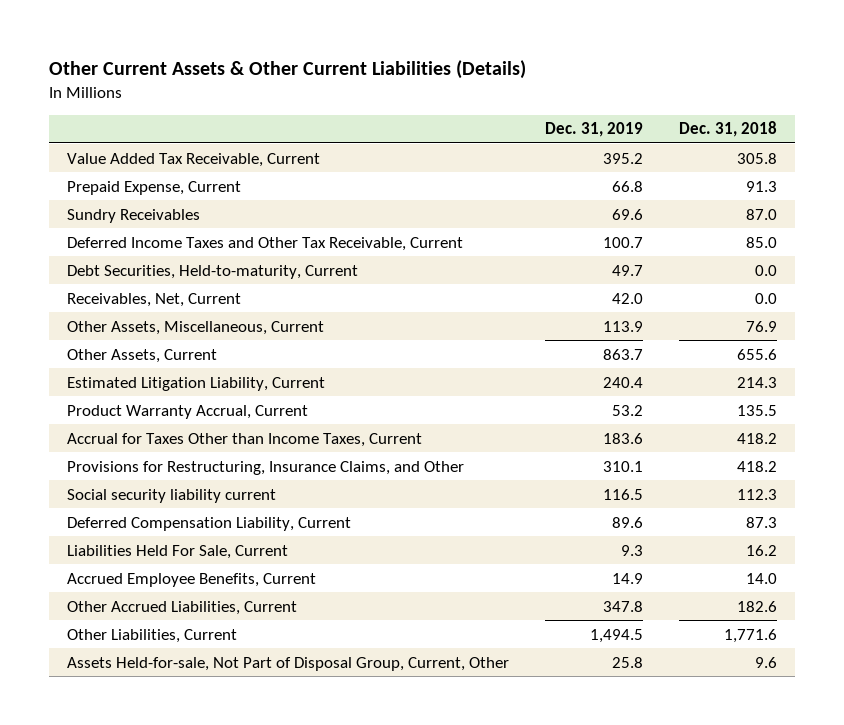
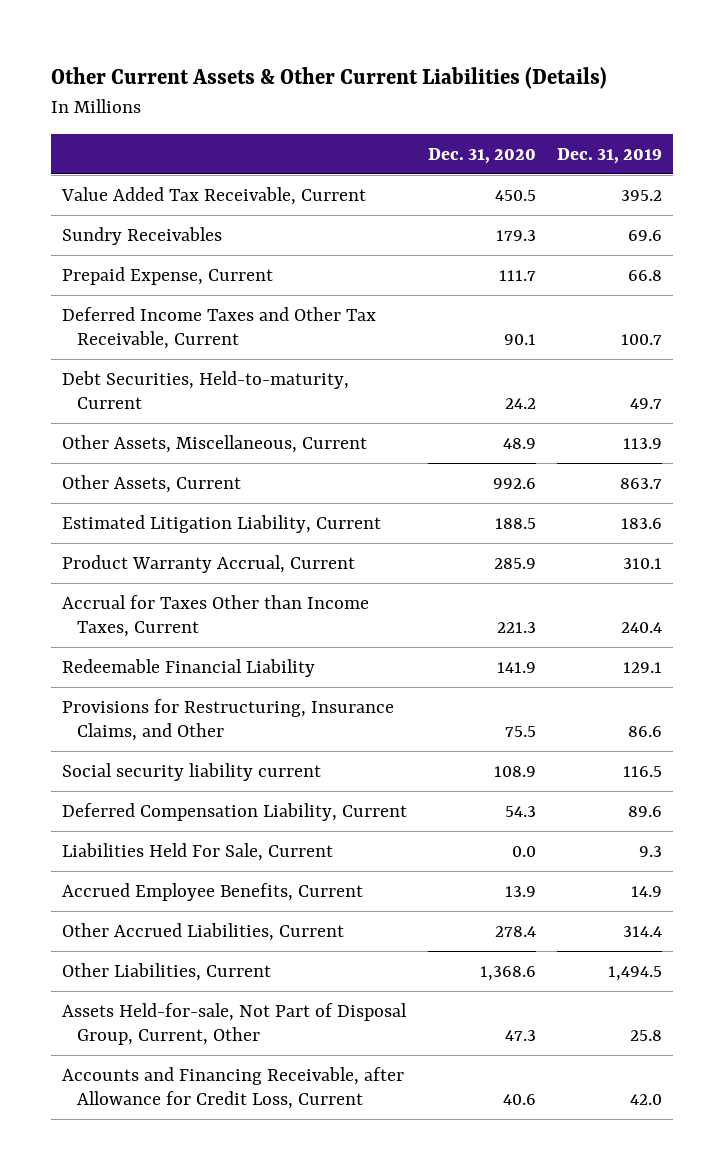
- | Dec. 31, 2019 | Dec. 31, 2018
+ | Dec. 31, 2020 | Dec. 31, 2019
moved down: Prepaid Expense, Current | 111.7 | 66.8
- Receivables, Net, Current | 42.0 | 0.0
- Estimated Litigation Liability, Current | 240.4 | 214.3
- Product Warranty Accrual, Current | 53.2 | 135.5
- Accrual for Taxes Other than Income Taxes, Current | 183.6 | 418.2
- Provisions for Restructuring, Insurance Claims, and Other | 310.1 | 418.2
+ Estimated Litigation Liability, Current | 188.5 | 183.6
+ Product Warranty Accrual, Current | 285.9 | 310.1
+ Accrual for Taxes Other than Income Taxes, Current | 221.3 | 240.4
+ Redeemable Financial Liability | 141.9 | 129.1
+ Provisions for Restructuring, Insurance Claims, and Other | 75.5 | 86.6
- Other Accrued Liabilities, Current | 347.8 | 182.6
+ Other Accrued Liabilities, Current | 278.4 | 314.4
+ Accounts and Financing Receivable, after Allowance for Credit Loss, Current | 40.6 | 42.0

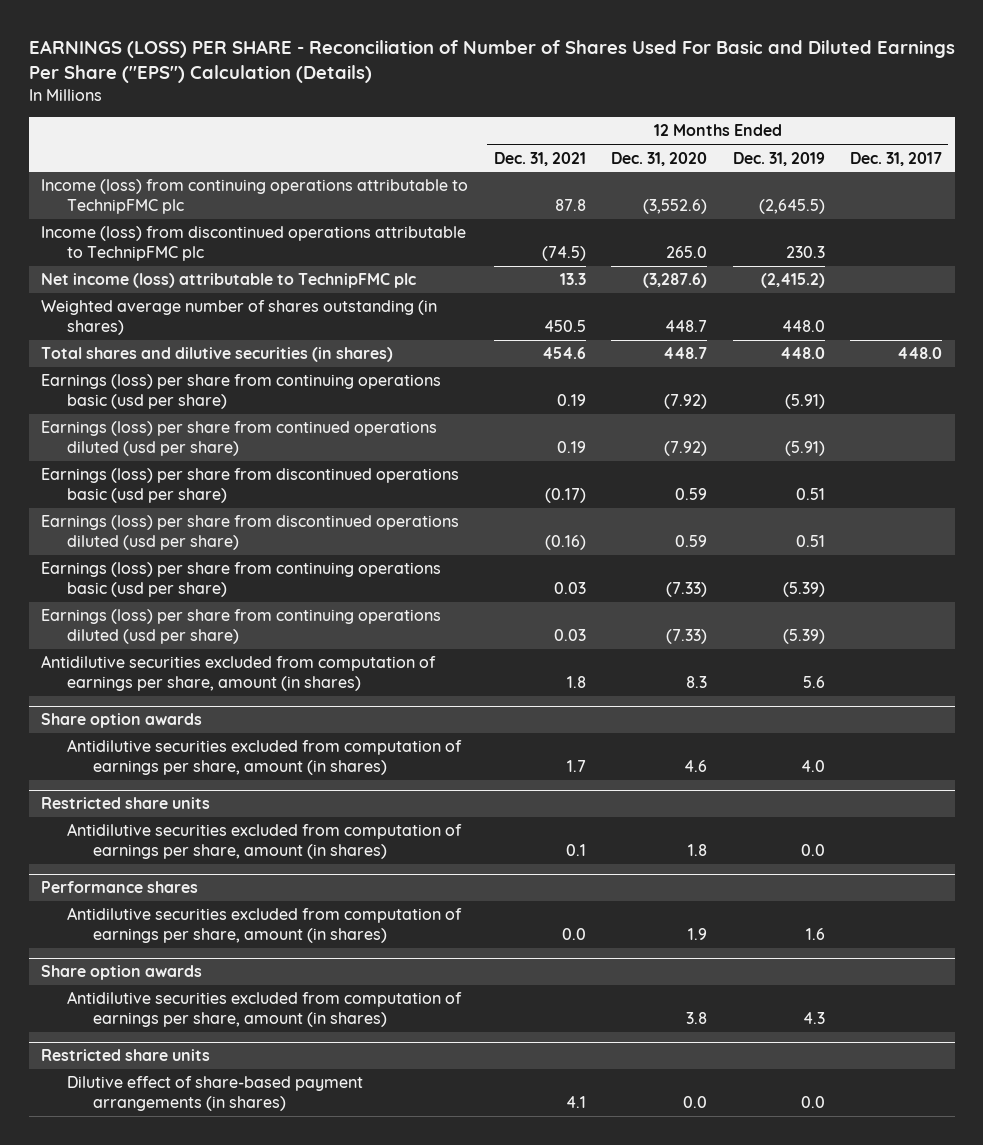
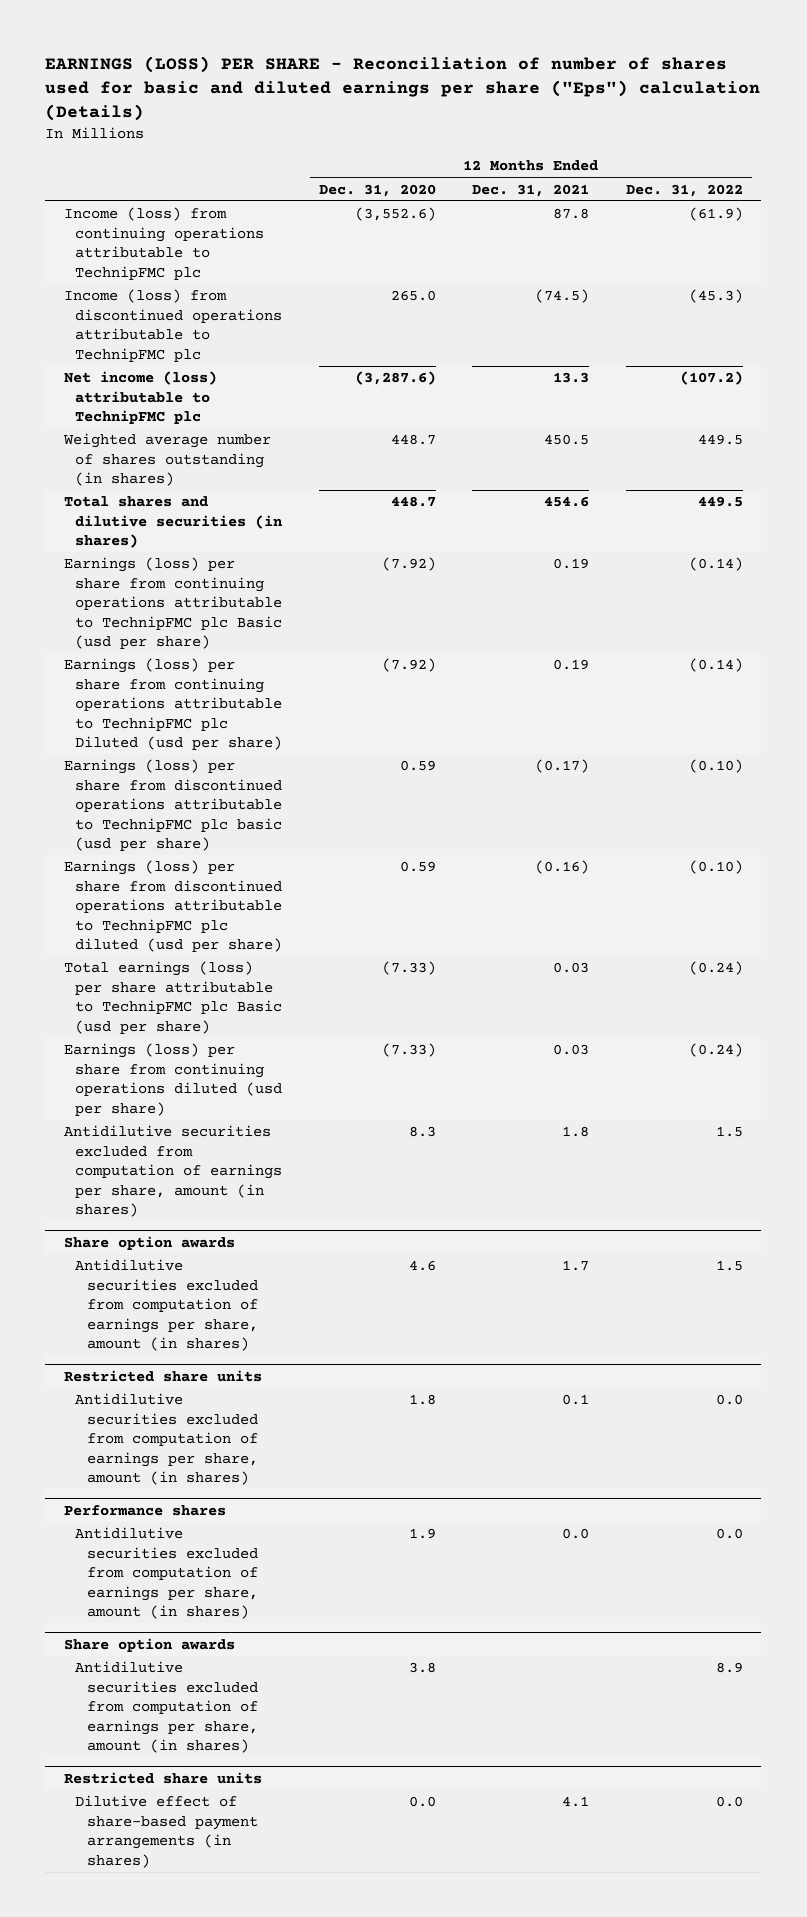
- EARNINGS (LOSS) PER SHARE - Reconciliation of Number of Shares Used For Basic and Diluted Earnings Per Share ("EPS") Calculation (Details)
+ EARNINGS (LOSS) PER SHARE - Reconciliation of number of shares used for basic and diluted earnings per share ("Eps") calculation (Details)
- | 12 Months Ended Dec. 31, 2021 | 12 Months Ended Dec. 31, 2020 | 12 Months Ended Dec. 31, 2019 | 12 Months Ended Dec. 31, 2017
+ | 12 Months Ended Dec. 31, 2020 | 12 Months Ended Dec. 31, 2021 | 12 Months Ended Dec. 31, 2022
- Earnings (loss) per share from continuing operations basic (usd per share) | 0.19 | (7.92) | (5.91) |
- Earnings (loss) per share from continued operations diluted (usd per share) | 0.19 | (7.92) | (5.91) |
- Earnings (loss) per share from discontinued operations basic (usd per share) | (0.17) | 0.59 | 0.51 |
- Earnings (loss) per share from discontinued operations diluted (usd per share) | (0.16) | 0.59 | 0.51 |
- Earnings (loss) per share from continuing operations basic (usd per share) | 0.03 | (7.33) | (5.39) |
+ Earnings (loss) per share from continuing operations attributable to TechnipFMC plc Basic (usd per share) | (7.92) | 0.19 | (0.14)
+ Earnings (loss) per share from continuing operations attributable to TechnipFMC plc Diluted (usd per share) | (7.92) | 0.19 | (0.14)
+ Earnings (loss) per share from discontinued operations attributable to TechnipFMC plc basic (usd per share) | 0.59 | (0.17) | (0.10)
+ Earnings (loss) per share from discontinued operations attributable to TechnipFMC plc diluted (usd per share) | 0.59 | (0.16) | (0.10)
+ Total earnings (loss) per share attributable to TechnipFMC plc Basic (usd per share) | (7.33) | 0.03 | (0.24)

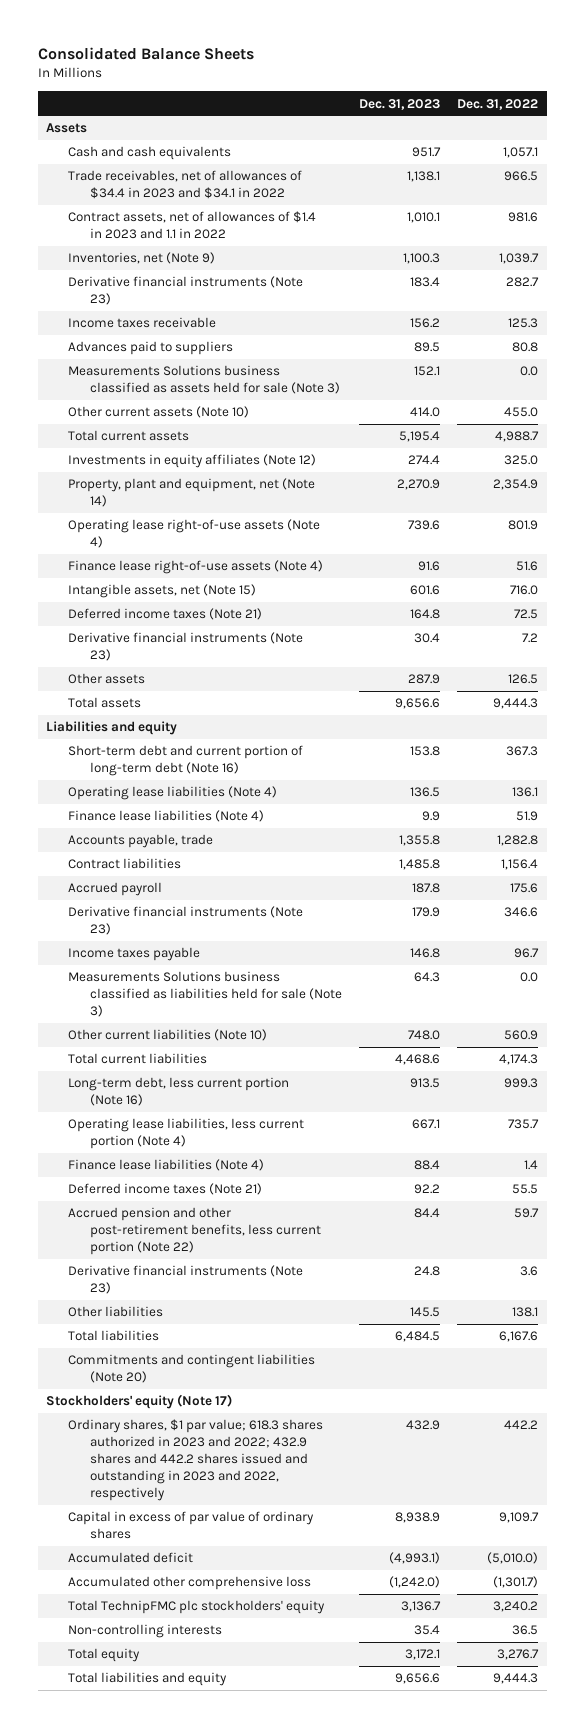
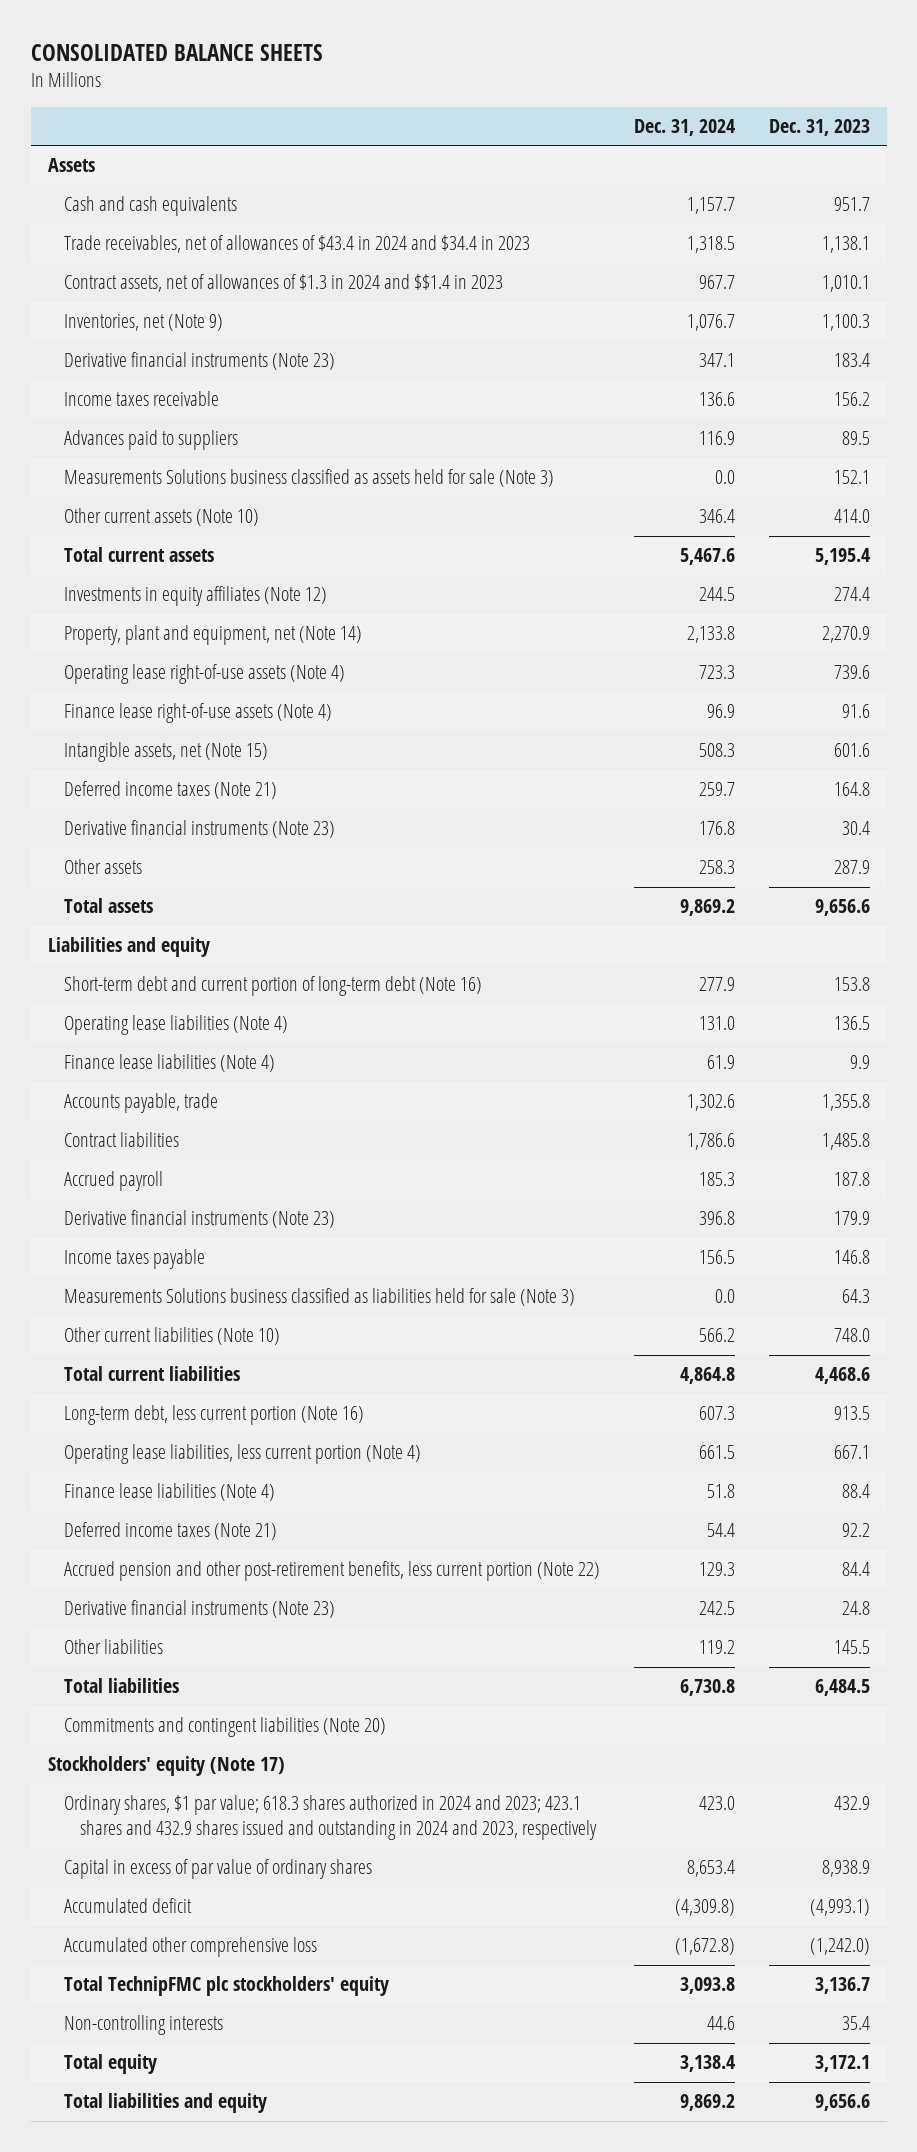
- Consolidated Balance Sheets
+ CONSOLIDATED BALANCE SHEETS
- | Dec. 31, 2023 | Dec. 31, 2022
+ | Dec. 31, 2024 | Dec. 31, 2023
- Trade receivables, net of allowances of $34.4 in 2023 and $34.1 in 2022 | 1,138.1 | 966.5
- Contract assets, net of allowances of $1.4 in 2023 and 1.1 in 2022 | 1,010.1 | 981.6
+ Trade receivables, net of allowances of $43.4 in 2024 and $34.4 in 2023 | 1,318.5 | 1,138.1
+ Contract assets, net of allowances of $1.3 in 2024 and $$1.4 in 2023 | 967.7 | 1,010.1
- Ordinary shares, $1 par value; 618.3 shares authorized in 2023 and 2022; 432.9 shares and 442.2 shares issued and outstanding in 2023 and 2022, respectively | 432.9 | 442.2
+ Ordinary shares, $1 par value; 618.3 shares authorized in 2024 and 2023; 423.1 shares and 432.9 shares issued and outstanding in 2024 and 2023, respectively | 423.0 | 432.9

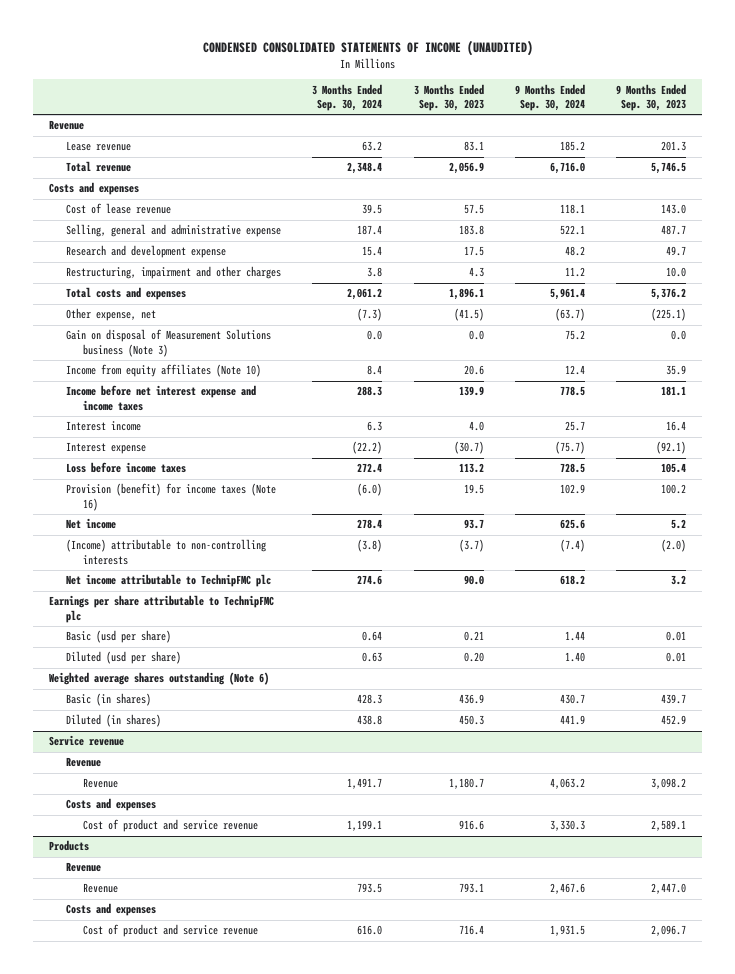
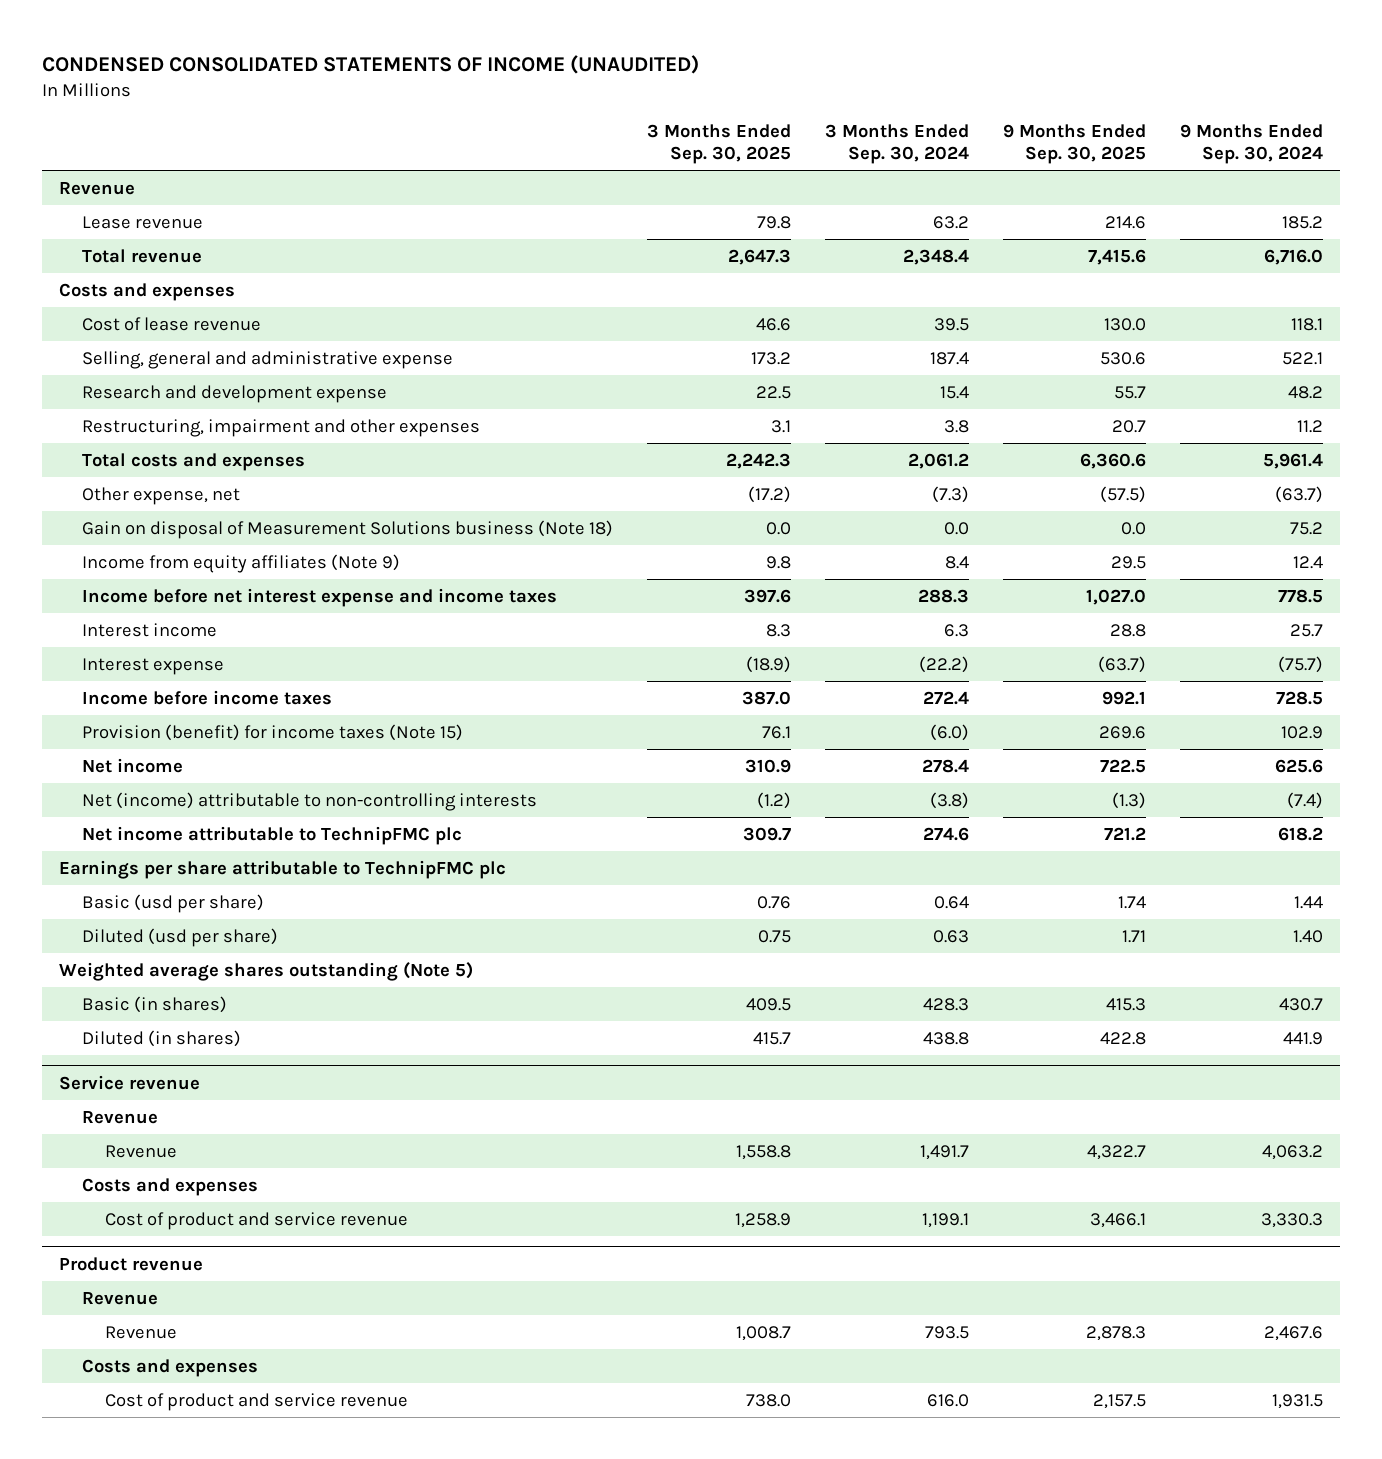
- | 3 Months Ended Sep. 30, 2024 | 3 Months Ended Sep. 30, 2023 | 9 Months Ended Sep. 30, 2024 | 9 Months Ended Sep. 30, 2023
+ | 3 Months Ended Sep. 30, 2025 | 3 Months Ended Sep. 30, 2024 | 9 Months Ended Sep. 30, 2025 | 9 Months Ended Sep. 30, 2024
- Restructuring, impairment and other charges | 3.8 | 4.3 | 11.2 | 10.0
+ Restructuring, impairment and other expenses | 3.1 | 3.8 | 20.7 | 11.2
- Gain on disposal of Measurement Solutions business (Note 3) | 0.0 | 0.0 | 75.2 | 0.0
- Income from equity affiliates (Note 10) | 8.4 | 20.6 | 12.4 | 35.9
+ Gain on disposal of Measurement Solutions business (Note 18) | 0.0 | 0.0 | 0.0 | 75.2
+ Income from equity affiliates (Note 9) | 9.8 | 8.4 | 29.5 | 12.4
- Loss before income taxes | 272.4 | 113.2 | 728.5 | 105.4
- Provision (benefit) for income taxes (Note 16) | (6.0) | 19.5 | 102.9 | 100.2
+ Income before income taxes | 387.0 | 272.4 | 992.1 | 728.5
+ Provision (benefit) for income taxes (Note 15) | 76.1 | (6.0) | 269.6 | 102.9
- (Income) attributable to non-controlling interests | (3.8) | (3.7) | (7.4) | (2.0)
+ Net (income) attributable to non-controlling interests | (1.2) | (3.8) | (1.3) | (7.4)
- Weighted average shares outstanding (Note 6)
+ Weighted average shares outstanding (Note 5)
- Products
+ Product revenue

